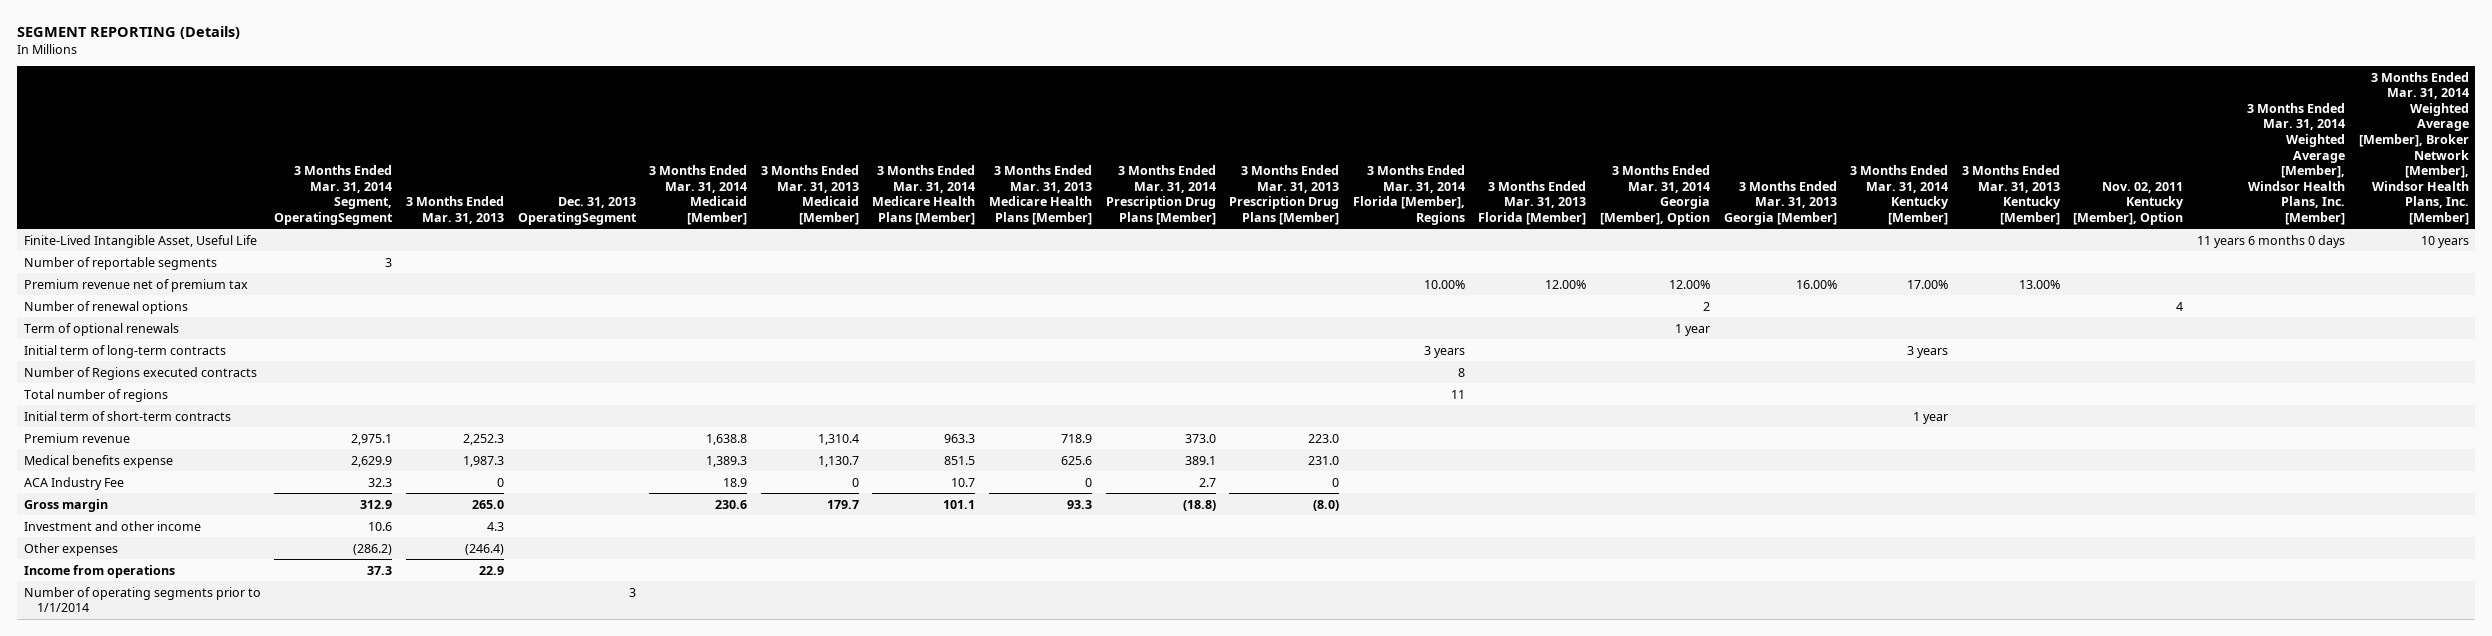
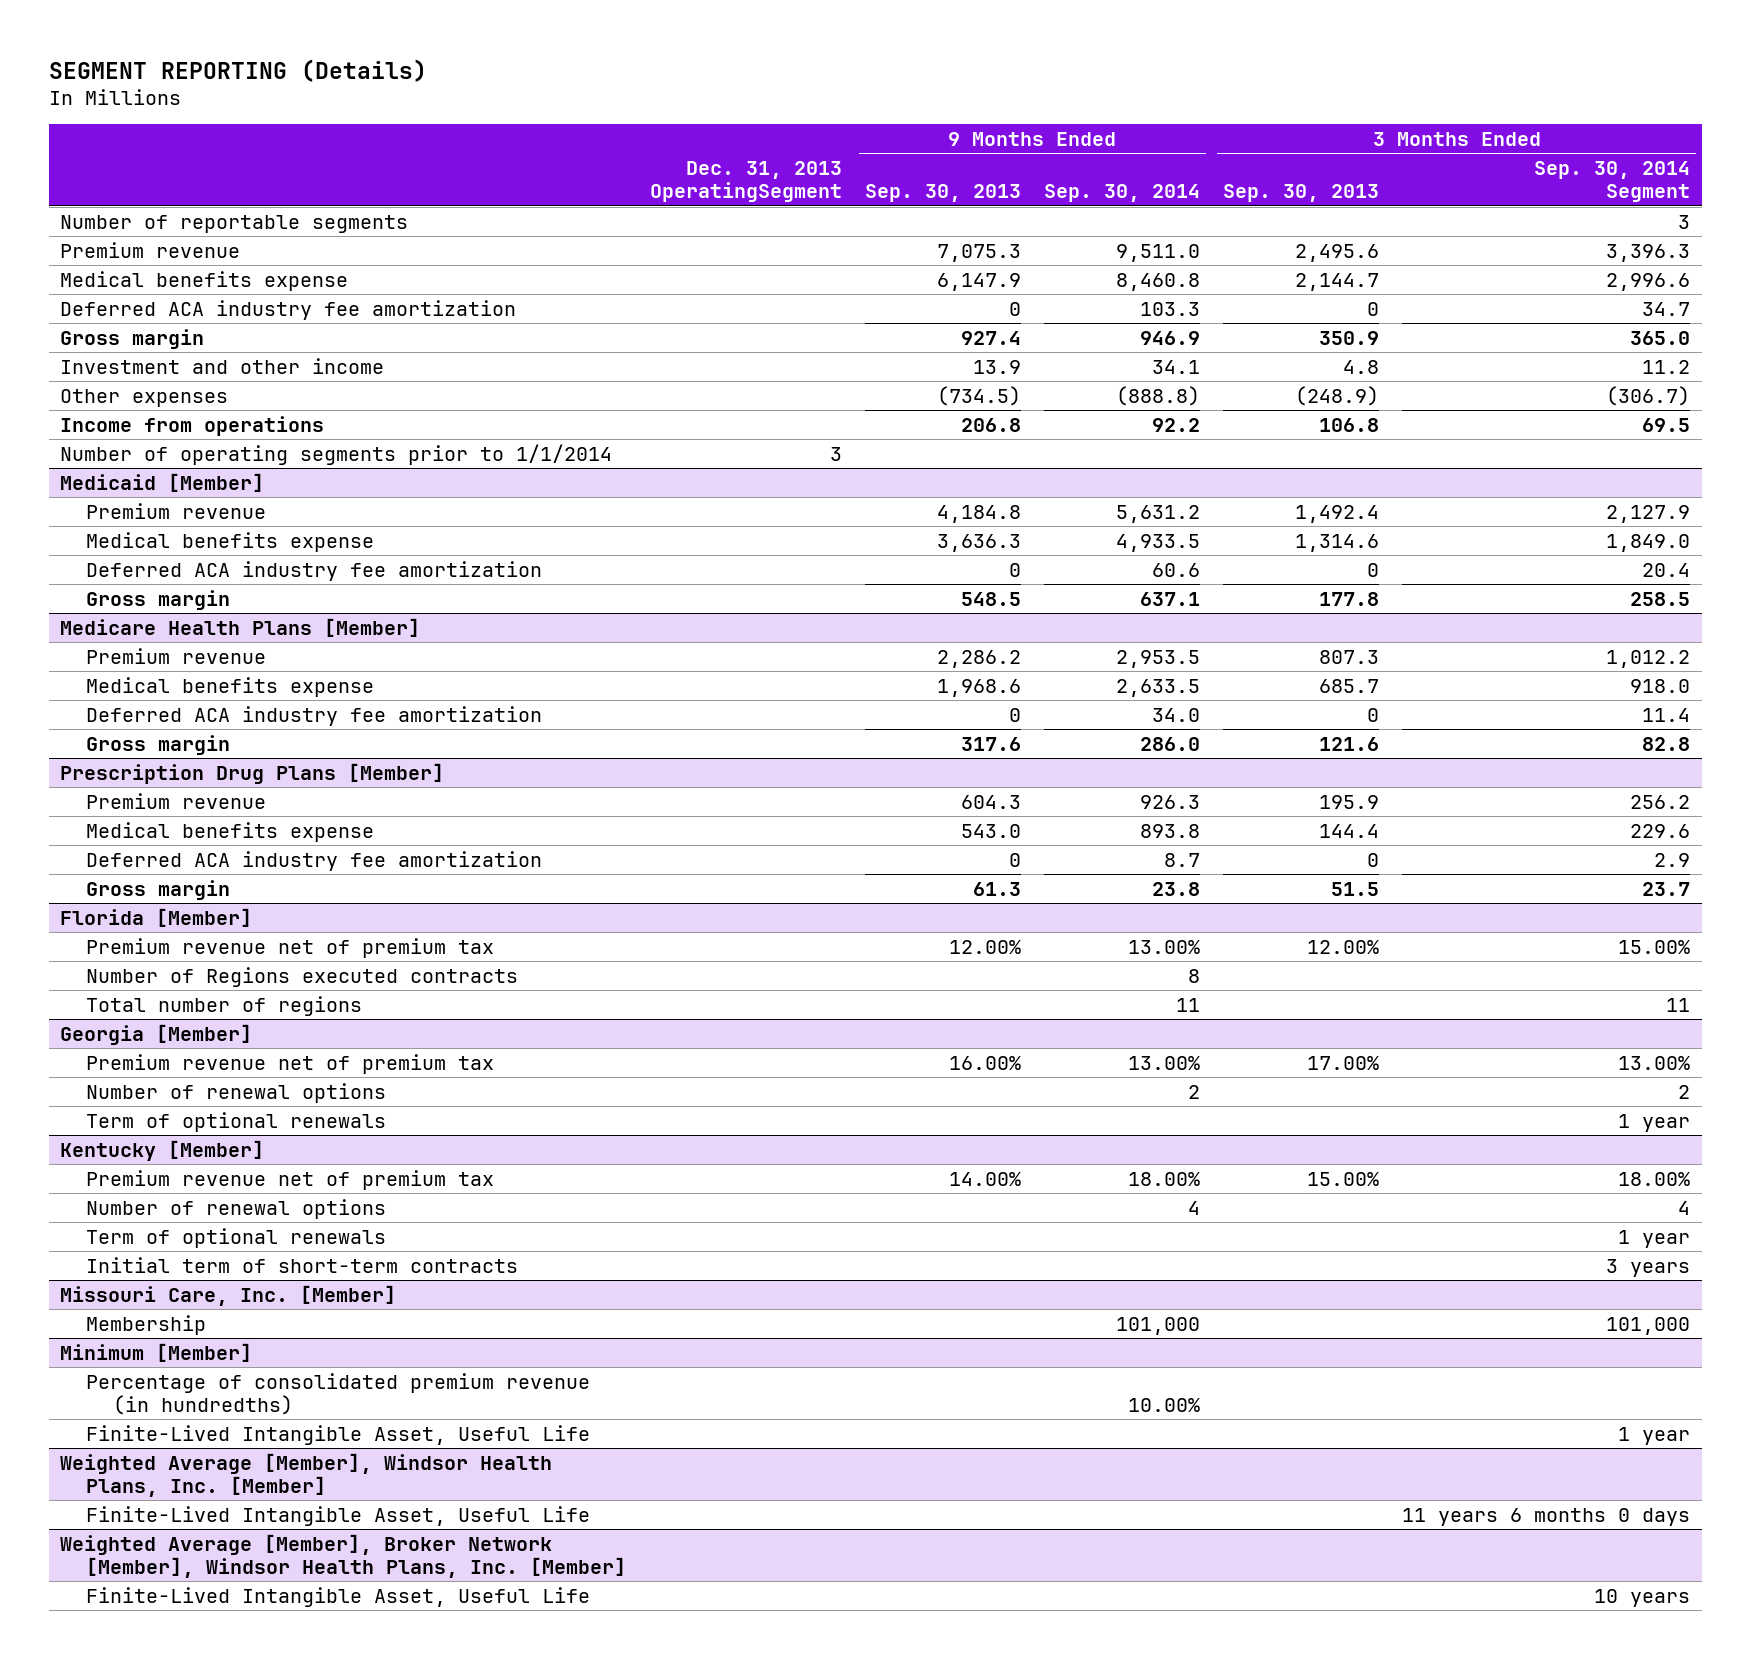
- | 3 Months Ended Mar. 31, 2014 Segment, OperatingSegment | 3 Months Ended Mar. 31, 2013 | Dec. 31, 2013 OperatingSegment | 3 Months Ended Mar. 31, 2014 Medicaid [Member] | 3 Months Ended Mar. 31, 2013 Medicaid [Member] | 3 Months Ended Mar. 31, 2014 Medicare Health Plans [Member] | 3 Months Ended Mar. 31, 2013 Medicare Health Plans [Member] | 3 Months Ended Mar. 31, 2014 Prescription Drug Plans [Member] | 3 Months Ended Mar. 31, 2013 Prescription Drug Plans [Member] | 3 Months Ended Mar. 31, 2014 Florida [Member], Regions | 3 Months Ended Mar. 31, 2013 Florida [Member] | 3 Months Ended Mar. 31, 2014 Georgia [Member], Option | 3 Months Ended Mar. 31, 2013 Georgia [Member] | 3 Months Ended Mar. 31, 2014 Kentucky [Member] | 3 Months Ended Mar. 31, 2013 Kentucky [Member] | Nov. 02, 2011 Kentucky [Member], Option | 3 Months Ended Mar. 31, 2014 Weighted Average [Member], Windsor Health Plans, Inc. [Member] | 3 Months Ended Mar. 31, 2014 Weighted Average [Member], Broker Network [Member], Windsor Health Plans, Inc. [Member]
+ | Dec. 31, 2013 OperatingSegment | 9 Months Ended Sep. 30, 2013 | 9 Months Ended Sep. 30, 2014 | 3 Months Ended Sep. 30, 2013 | 3 Months Ended Sep. 30, 2014 Segment
- Finite-Lived Intangible Asset, Useful Life | | | | | | | | | | | | | | | | | 11 years 6 months 0 days | 10 years
- Premium revenue net of premium tax | | | | | | | | | | 10.00% | 12.00% | 12.00% | 16.00% | 17.00% | 13.00% | | |
- Number of renewal options | | | | | | | | | | | | 2 | | | | 4 | |
- Term of optional renewals | | | | | | | | | | | | 1 year | | | | | |
- Initial term of long-term contracts | | | | | | | | | | 3 years | | | | 3 years | | | |
- Number of Regions executed contracts | | | | | | | | | | 8 | | | | | | | |
- Total number of regions | | | | | | | | | | 11 | | | | | | | |
- Initial term of short-term contracts | | | | | | | | | | | | | | 1 year | | | |
- ACA Industry Fee | 32.3 | 0 | | 18.9 | 0 | 10.7 | 0 | 2.7 | 0 | | | | | | | | |
+ Deferred ACA industry fee amortization | | 0 | 103.3 | 0 | 34.7
+ Medicaid [Member]
+ Premium revenue | | 4,184.8 | 5,631.2 | 1,492.4 | 2,127.9
+ Medical benefits expense | | 3,636.3 | 4,933.5 | 1,314.6 | 1,849.0
+ Deferred ACA industry fee amortization | | 0 | 60.6 | 0 | 20.4
+ Gross margin | | 548.5 | 637.1 | 177.8 | 258.5
+ Medicare Health Plans [Member]
+ Premium revenue | | 2,286.2 | 2,953.5 | 807.3 | 1,012.2
+ Medical benefits expense | | 1,968.6 | 2,633.5 | 685.7 | 918.0
+ Deferred ACA industry fee amortization | | 0 | 34.0 | 0 | 11.4
+ Gross margin | | 317.6 | 286.0 | 121.6 | 82.8
+ Prescription Drug Plans [Member]
+ Premium revenue | | 604.3 | 926.3 | 195.9 | 256.2
+ Medical benefits expense | | 543.0 | 893.8 | 144.4 | 229.6
+ Deferred ACA industry fee amortization | | 0 | 8.7 | 0 | 2.9
+ Gross margin | | 61.3 | 23.8 | 51.5 | 23.7
+ Florida [Member]
+ Premium revenue net of premium tax | | 12.00% | 13.00% | 12.00% | 15.00%
+ Number of Regions executed contracts | | | 8 | |
+ Total number of regions | | | 11 | | 11
+ Georgia [Member]
+ Premium revenue net of premium tax | | 16.00% | 13.00% | 17.00% | 13.00%
+ Number of renewal options | | | 2 | | 2
+ Term of optional renewals | | | | | 1 year
+ Kentucky [Member]
+ Premium revenue net of premium tax | | 14.00% | 18.00% | 15.00% | 18.00%
+ Number of renewal options | | | 4 | | 4
+ Term of optional renewals | | | | | 1 year
+ Initial term of short-term contracts | | | | | 3 years
+ Missouri Care, Inc. [Member]
+ Membership | | | 101,000 | | 101,000
+ Minimum [Member]
+ Percentage of consolidated premium revenue (in hundredths) | | | 10.00% | |
+ Finite-Lived Intangible Asset, Useful Life | | | | | 1 year
+ Weighted Average [Member], Windsor Health Plans, Inc. [Member]
+ Finite-Lived Intangible Asset, Useful Life | | | | | 11 years 6 months 0 days
+ Weighted Average [Member], Broker Network [Member], Windsor Health Plans, Inc. [Member]
+ Finite-Lived Intangible Asset, Useful Life | | | | | 10 years

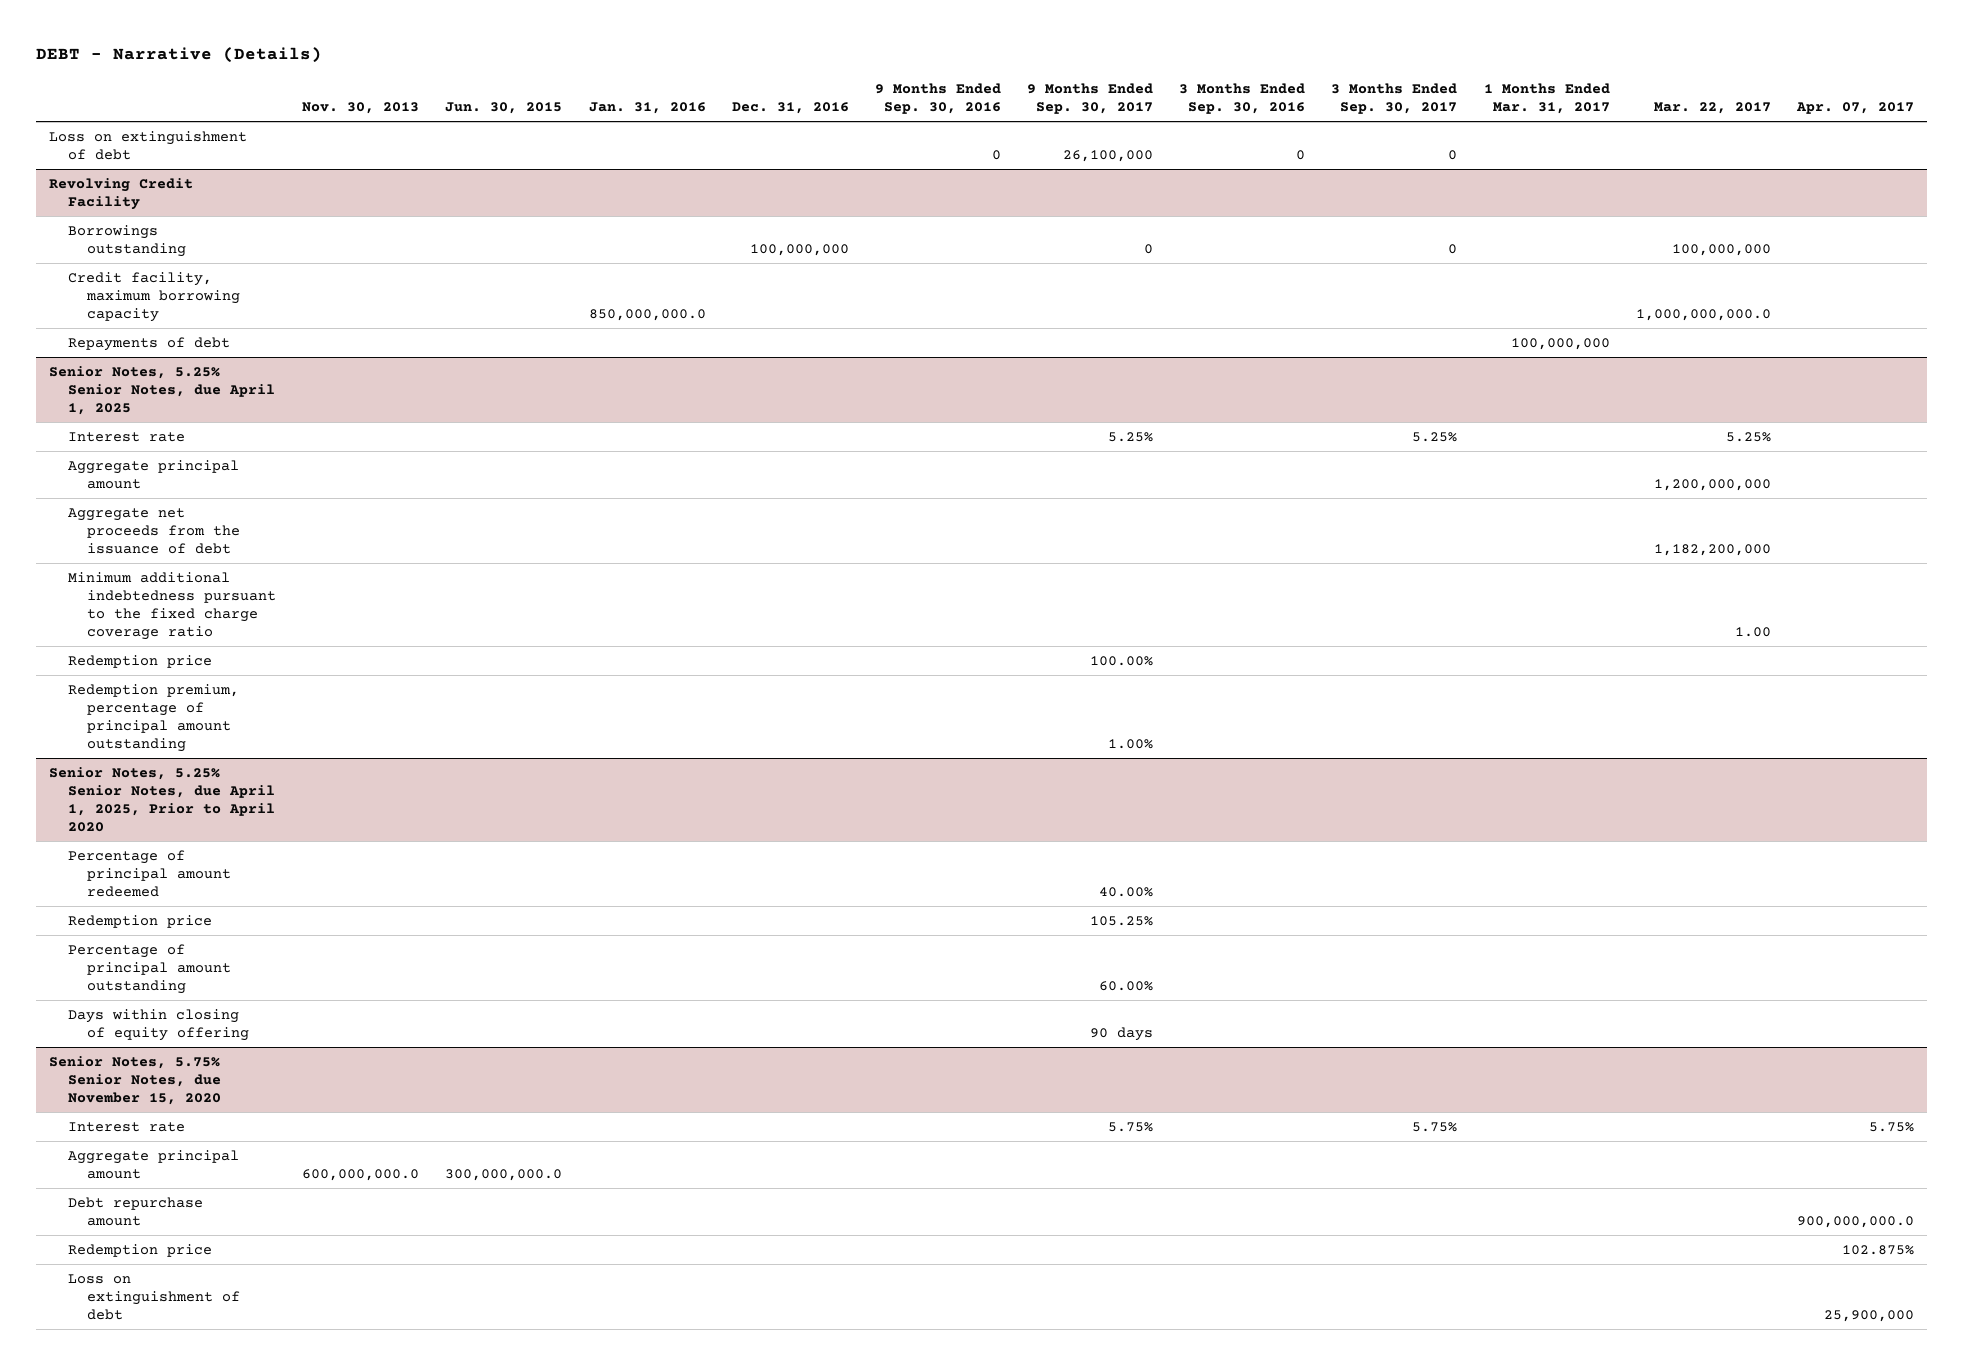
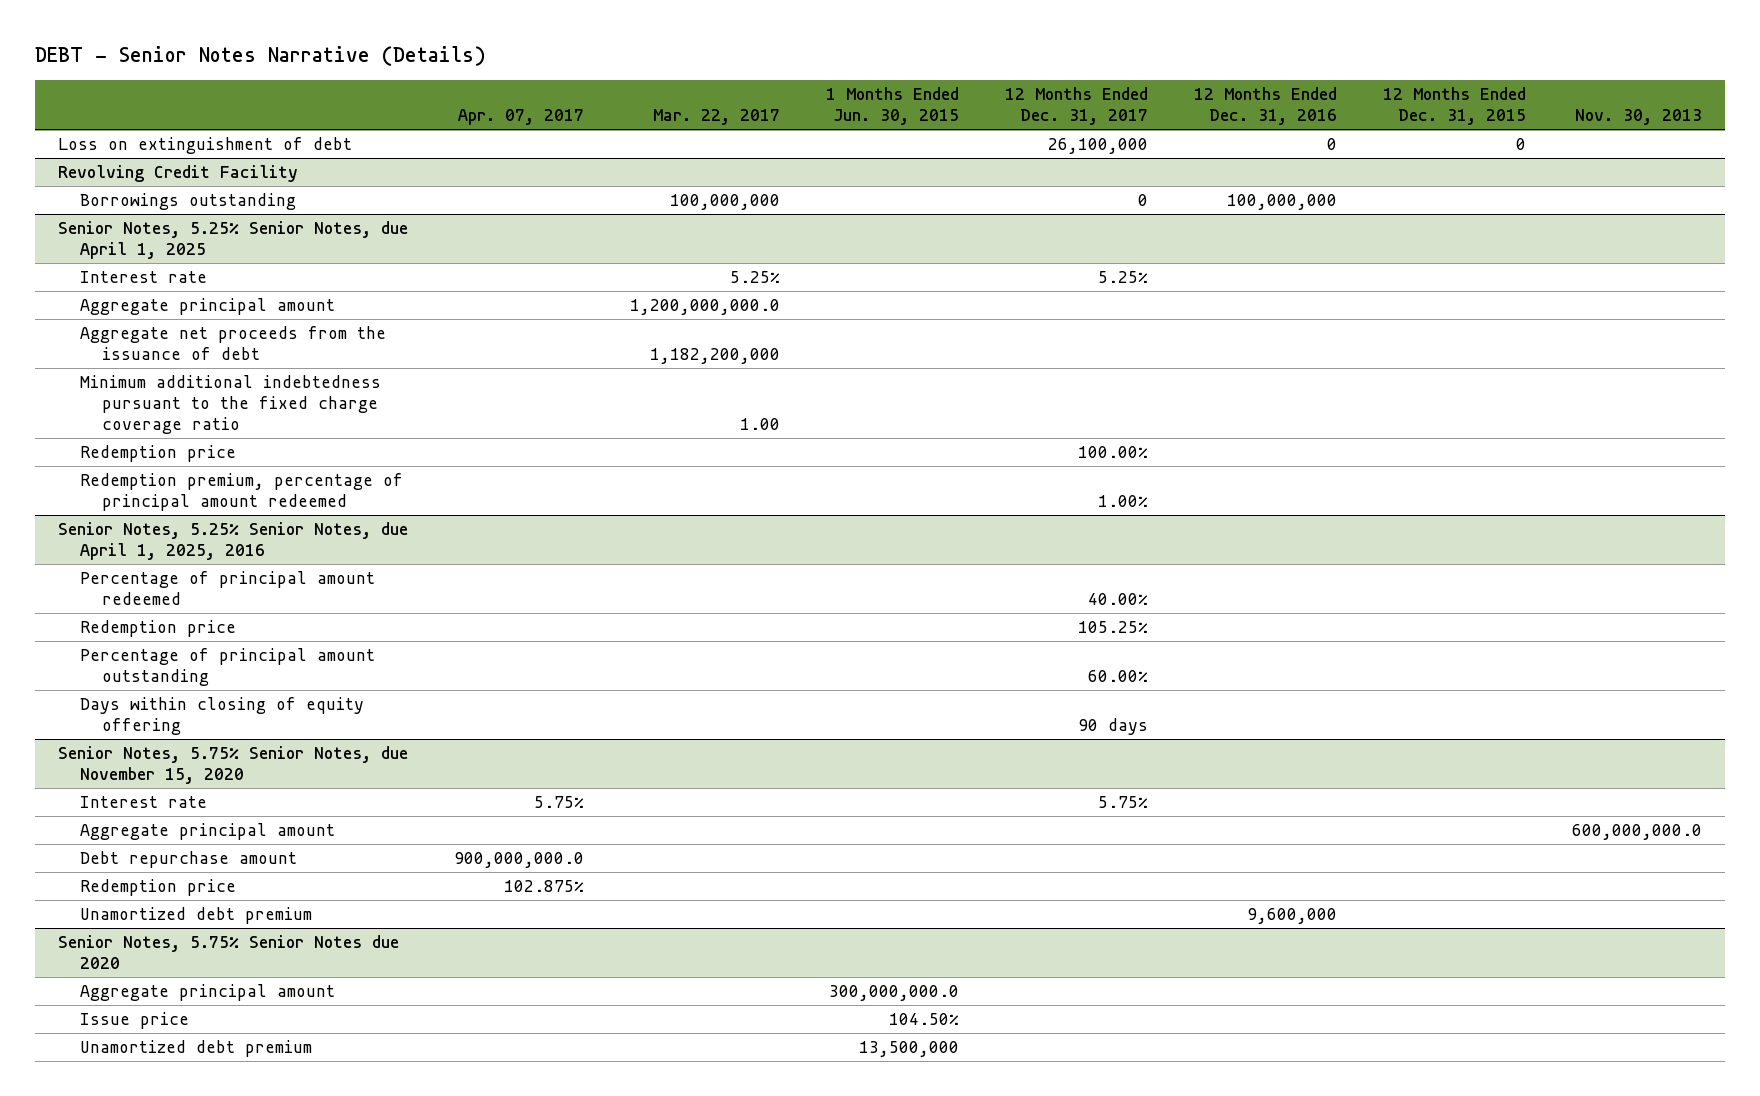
- DEBT - Narrative (Details)
+ DEBT - Senior Notes Narrative (Details)
- | Nov. 30, 2013 | Jun. 30, 2015 | Jan. 31, 2016 | Dec. 31, 2016 | 9 Months Ended Sep. 30, 2016 | 9 Months Ended Sep. 30, 2017 | 3 Months Ended Sep. 30, 2016 | 3 Months Ended Sep. 30, 2017 | 1 Months Ended Mar. 31, 2017 | Mar. 22, 2017 | Apr. 07, 2017
+ | Apr. 07, 2017 | Mar. 22, 2017 | 1 Months Ended Jun. 30, 2015 | 12 Months Ended Dec. 31, 2017 | 12 Months Ended Dec. 31, 2016 | 12 Months Ended Dec. 31, 2015 | Nov. 30, 2013
@ Revolving Credit Facility
- Credit facility, maximum borrowing capacity | | | 850,000,000.0 | | | | | | | 1,000,000,000.0 |
- Repayments of debt | | | | | | | | | 100,000,000 | |
@ Senior Notes, 5.25% Senior Notes, due April 1, 2025
- Aggregate principal amount | | | | | | | | | | 1,200,000,000 |
+ Aggregate principal amount | | 1,200,000,000.0 | | | | |
- Redemption premium, percentage of principal amount outstanding | | | | | | 1.00% | | | | |
- Senior Notes, 5.25% Senior Notes, due April 1, 2025, Prior to April 2020
@ Senior Notes, 5.25% Senior Notes, due April 1, 2025
+ Redemption premium, percentage of principal amount redeemed | | | | 1.00% | | |
+ Senior Notes, 5.25% Senior Notes, due April 1, 2025, 2016
@ Senior Notes, 5.75% Senior Notes, due November 15, 2020
- Loss on extinguishment of debt | | | | | | | | | | | 25,900,000
+ Unamortized debt premium | | | | | 9,600,000 | |
+ Senior Notes, 5.75% Senior Notes due 2020
+ Aggregate principal amount | | | 300,000,000.0 | | | |
+ Issue price | | | 104.50% | | | |
+ Unamortized debt premium | | | 13,500,000 | | | |

